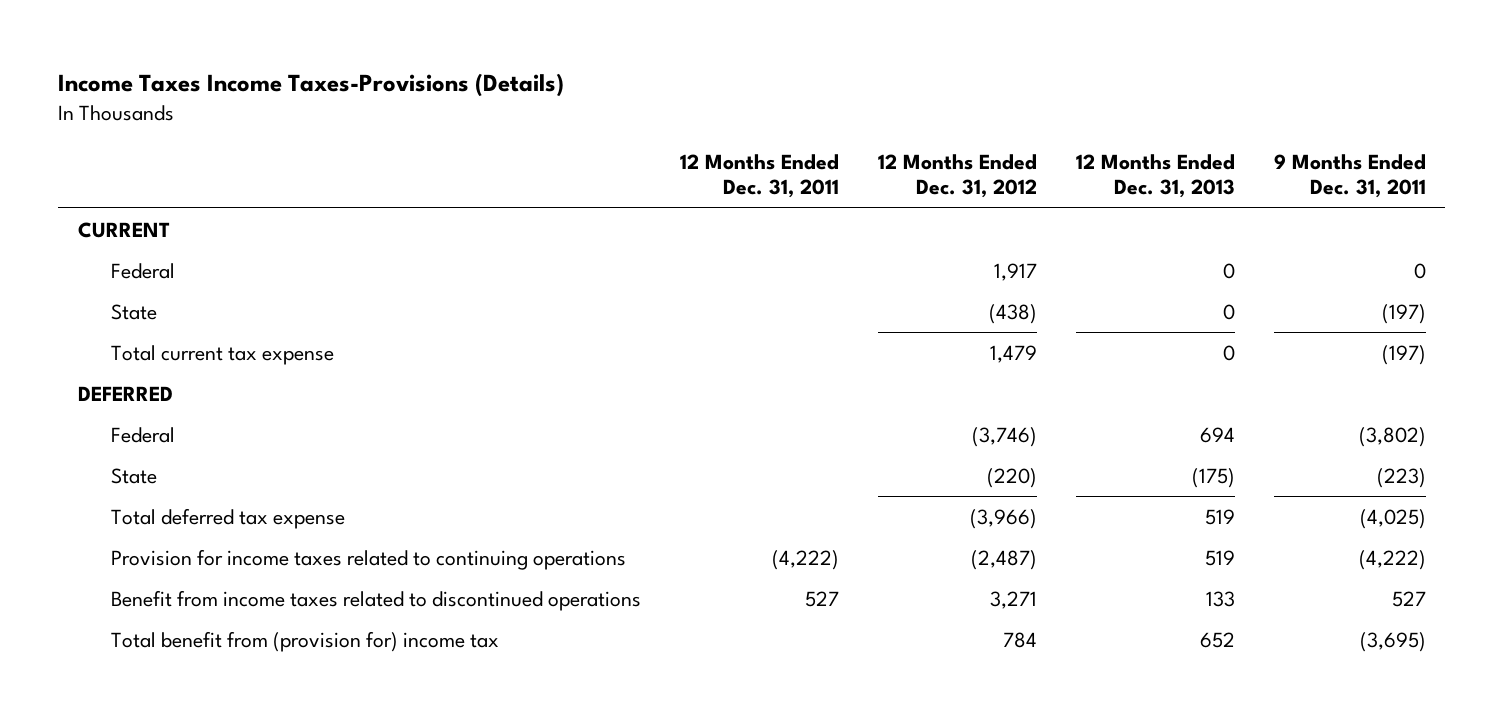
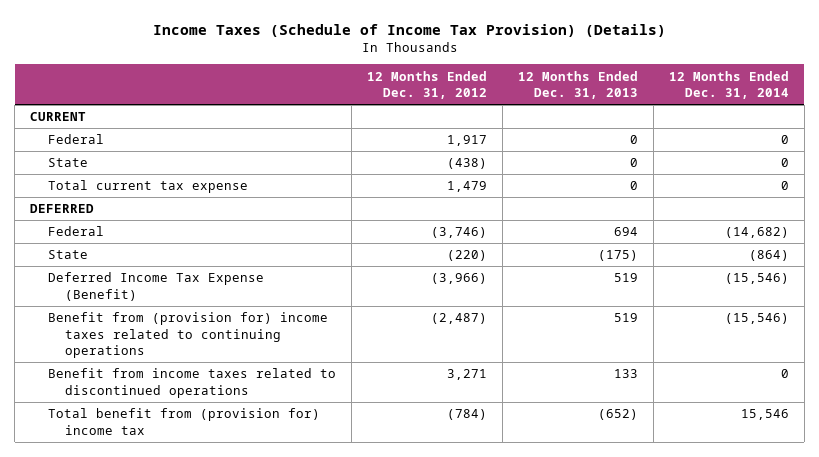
- Income Taxes Income Taxes-Provisions (Details)
+ Income Taxes (Schedule of Income Tax Provision) (Details)
- | 12 Months Ended Dec. 31, 2011 | 12 Months Ended Dec. 31, 2012 | 12 Months Ended Dec. 31, 2013 | 9 Months Ended Dec. 31, 2011
+ | 12 Months Ended Dec. 31, 2012 | 12 Months Ended Dec. 31, 2013 | 12 Months Ended Dec. 31, 2014
- Total deferred tax expense | | (3,966) | 519 | (4,025)
- Provision for income taxes related to continuing operations | (4,222) | (2,487) | 519 | (4,222)
+ Deferred Income Tax Expense (Benefit) | (3,966) | 519 | (15,546)
+ Benefit from (provision for) income taxes related to continuing operations | (2,487) | 519 | (15,546)
- Total benefit from (provision for) income tax | | 784 | 652 | (3,695)
+ Total benefit from (provision for) income tax | (784) | (652) | 15,546

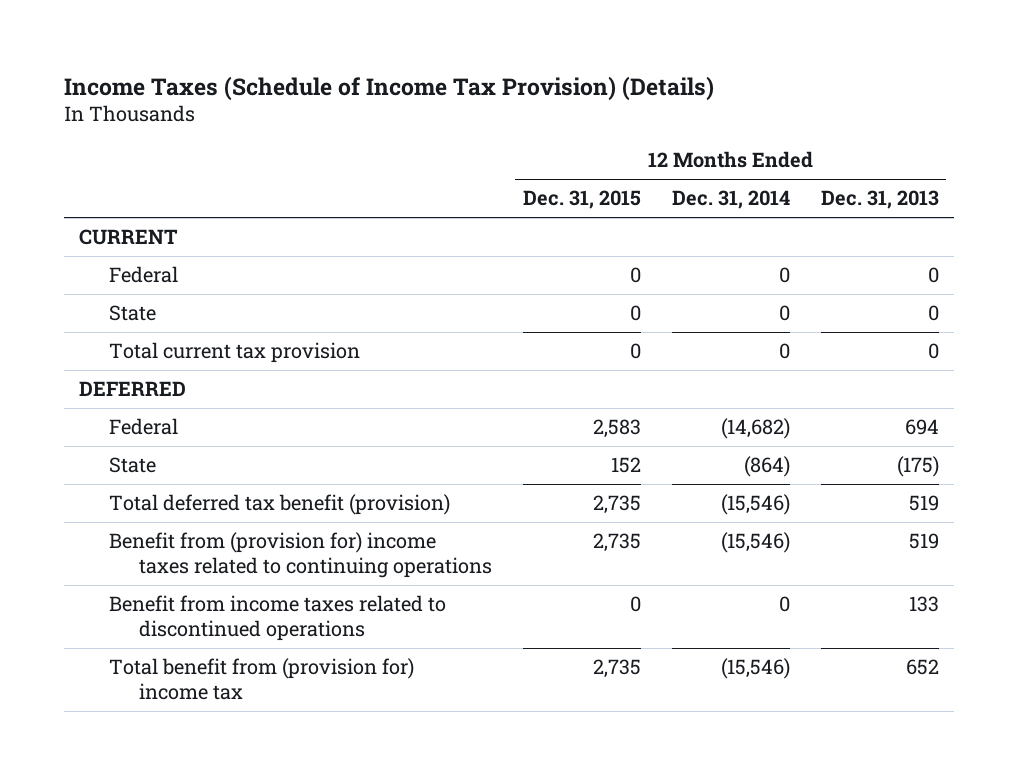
- | 12 Months Ended Dec. 31, 2012 | 12 Months Ended Dec. 31, 2013 | 12 Months Ended Dec. 31, 2014
+ | 12 Months Ended Dec. 31, 2015 | 12 Months Ended Dec. 31, 2014 | 12 Months Ended Dec. 31, 2013
- Total current tax expense | 1,479 | 0 | 0
+ Total current tax provision | 0 | 0 | 0
- Deferred Income Tax Expense (Benefit) | (3,966) | 519 | (15,546)
+ Total deferred tax benefit (provision) | 2,735 | (15,546) | 519
- Total benefit from (provision for) income tax | (784) | (652) | 15,546
+ Total benefit from (provision for) income tax | 2,735 | (15,546) | 652

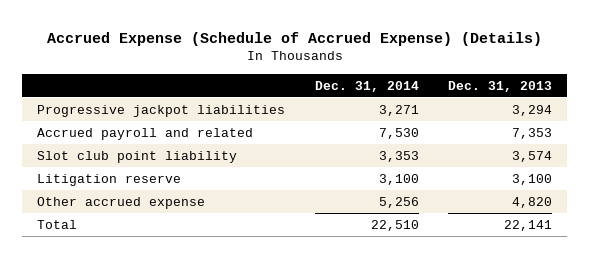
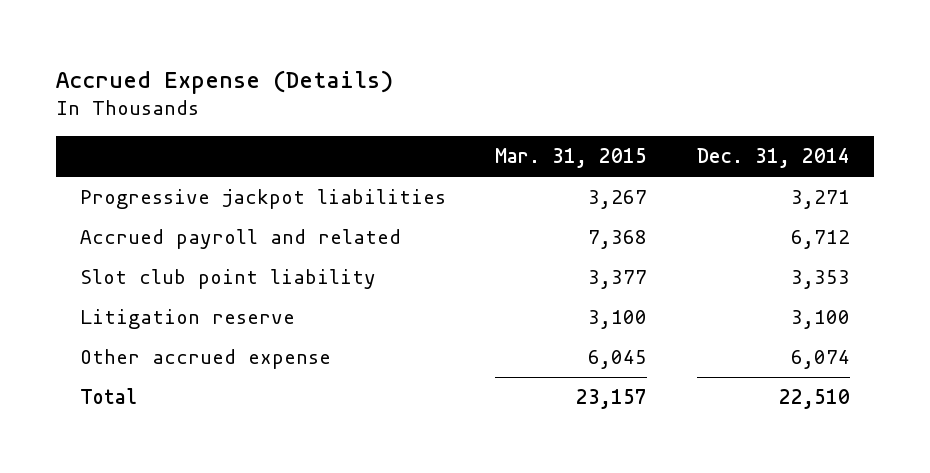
- Accrued Expense (Schedule of Accrued Expense) (Details)
+ Accrued Expense (Details)
- | Dec. 31, 2014 | Dec. 31, 2013
+ | Mar. 31, 2015 | Dec. 31, 2014
- Accrued payroll and related | 7,530 | 7,353
+ Accrued payroll and related | 7,368 | 6,712
- Other accrued expense | 5,256 | 4,820
+ Other accrued expense | 6,045 | 6,074

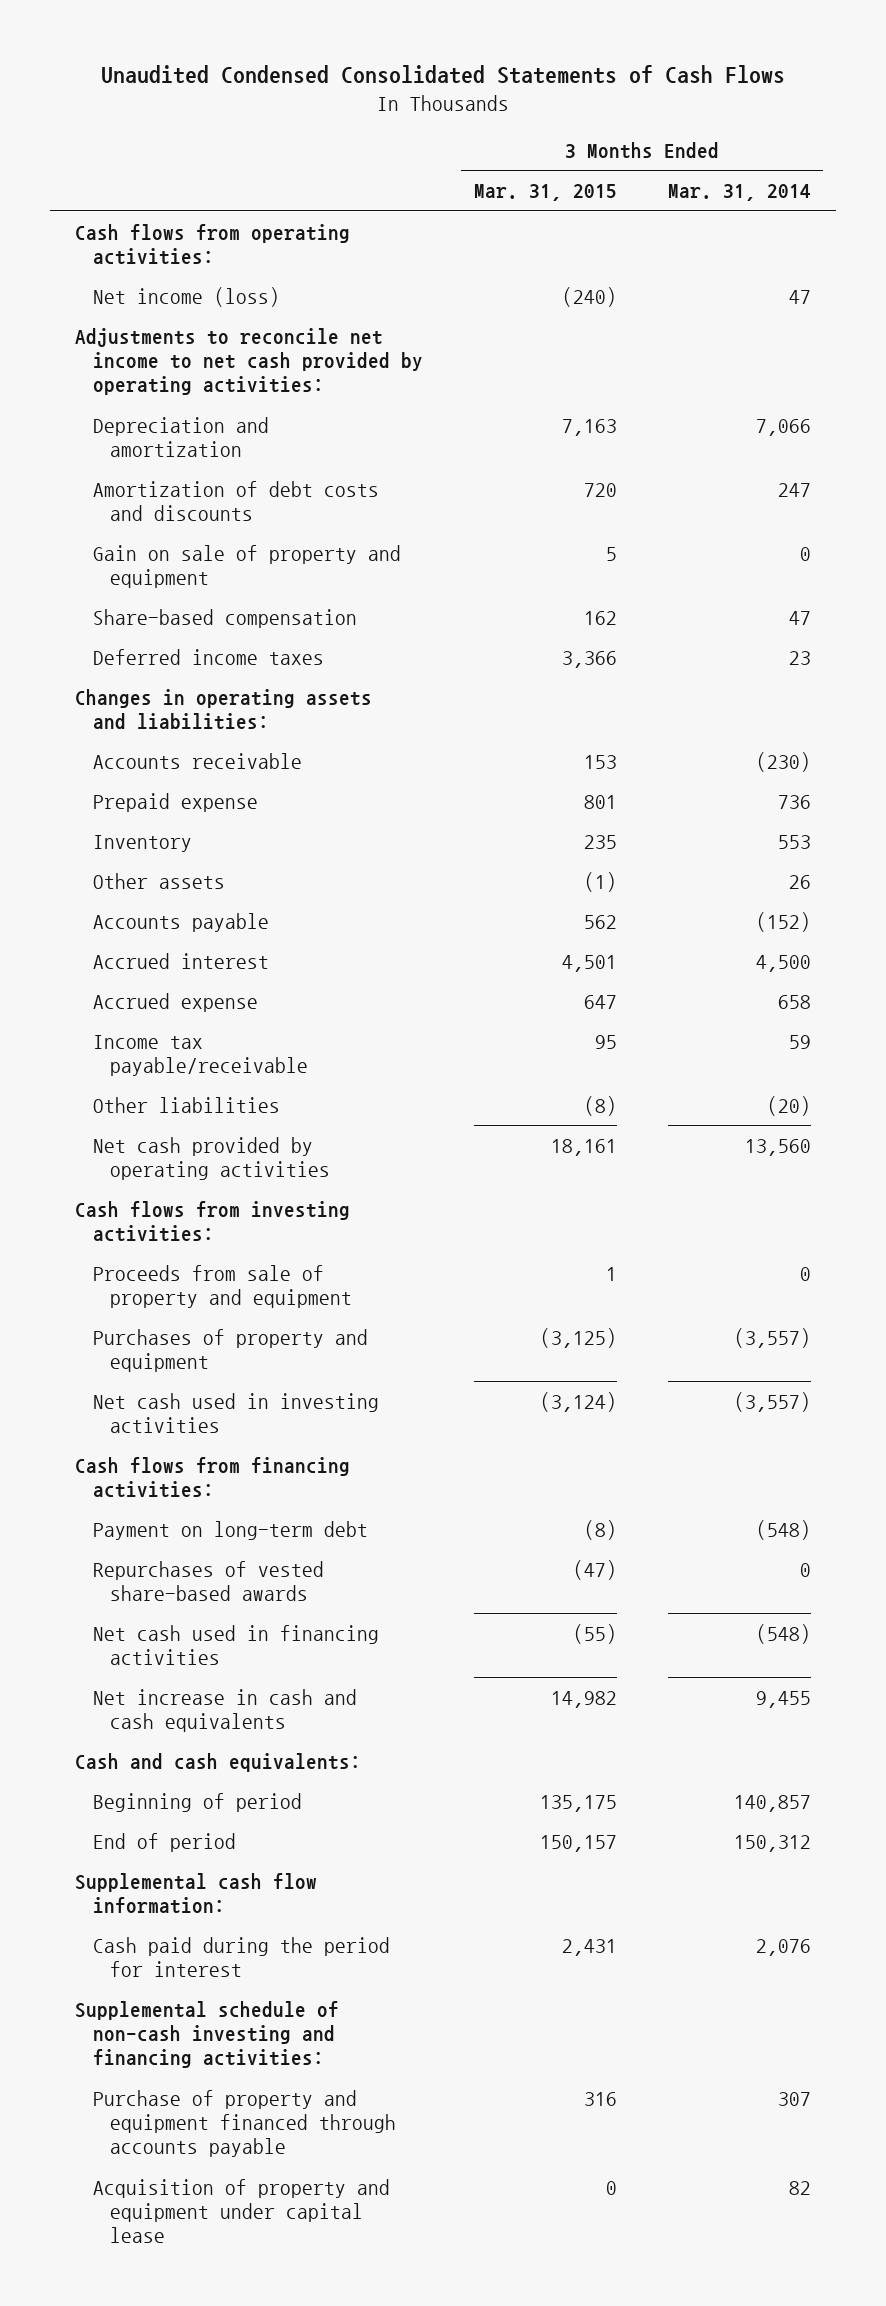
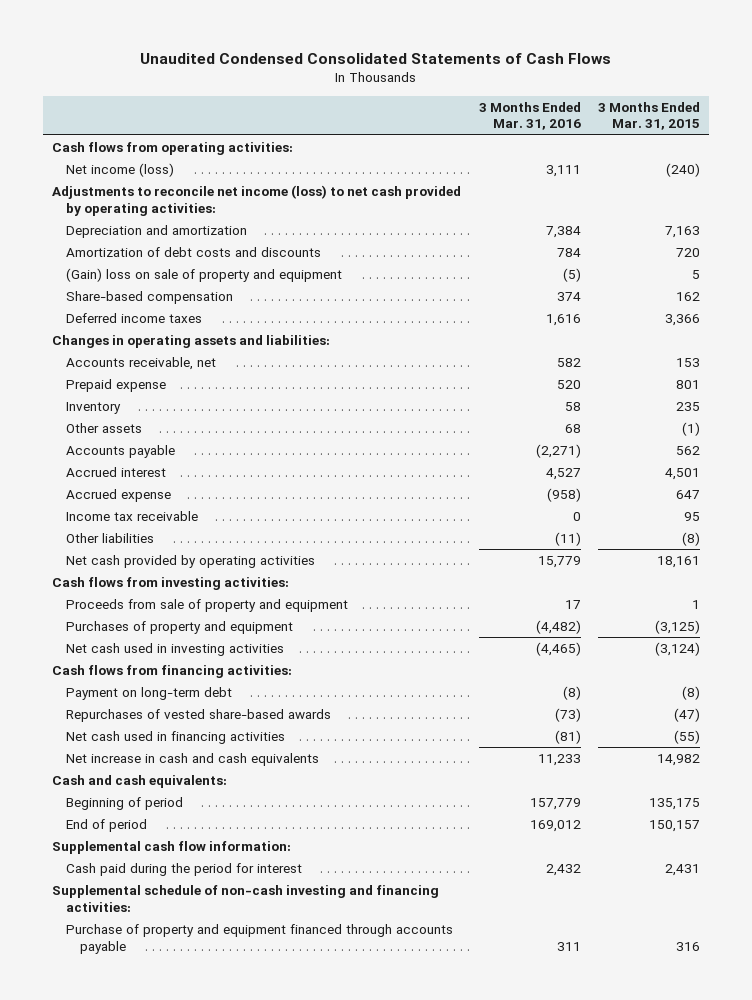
- | 3 Months Ended Mar. 31, 2015 | 3 Months Ended Mar. 31, 2014
+ | 3 Months Ended Mar. 31, 2016 | 3 Months Ended Mar. 31, 2015
- Adjustments to reconcile net income to net cash provided by operating activities:
+ Adjustments to reconcile net income (loss) to net cash provided by operating activities:
- Gain on sale of property and equipment | 5 | 0
+ (Gain) loss on sale of property and equipment | (5) | 5
- Accounts receivable | 153 | (230)
+ Accounts receivable, net | 582 | 153
- Income tax payable/receivable | 95 | 59
+ Income tax receivable | 0 | 95
- Acquisition of property and equipment under capital lease | 0 | 82

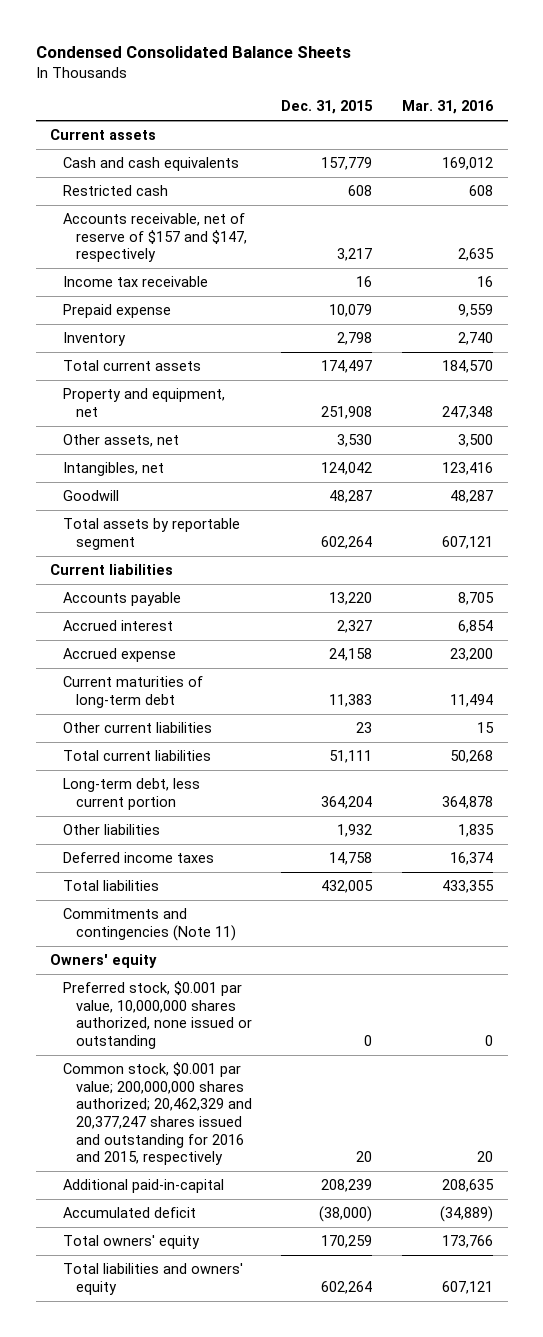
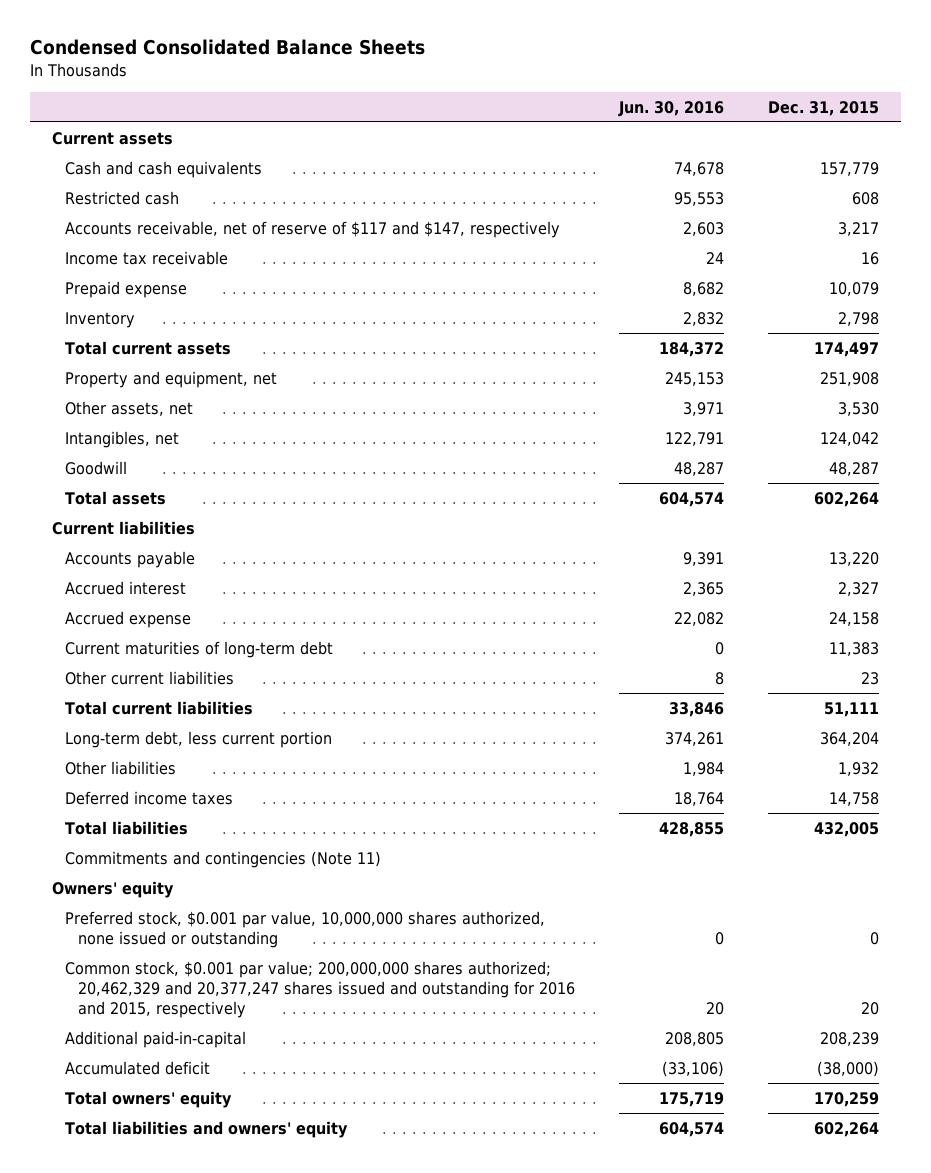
- | Dec. 31, 2015 | Mar. 31, 2016
+ | Jun. 30, 2016 | Dec. 31, 2015
- Accounts receivable, net of reserve of $157 and $147, respectively | 3,217 | 2,635
+ Accounts receivable, net of reserve of $117 and $147, respectively | 2,603 | 3,217
- Total assets by reportable segment | 602,264 | 607,121
+ Total assets | 604,574 | 602,264

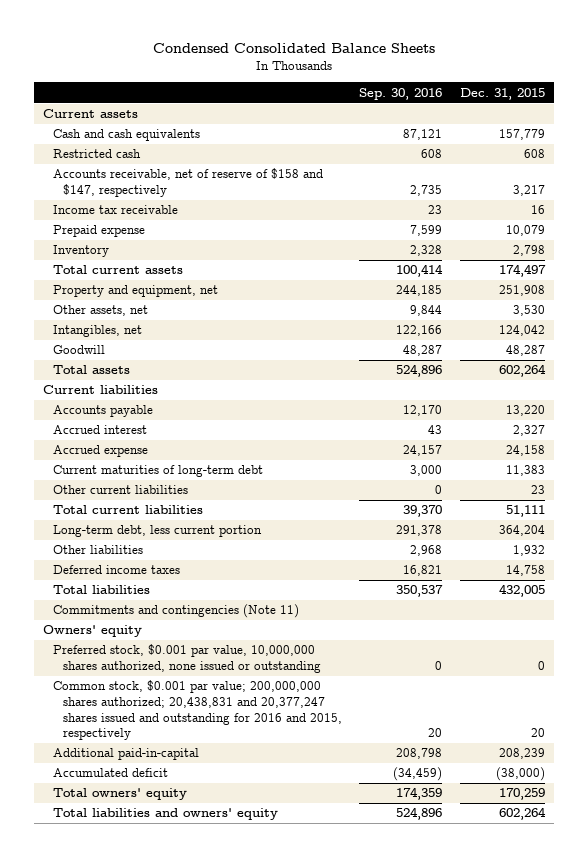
- | Jun. 30, 2016 | Dec. 31, 2015
+ | Sep. 30, 2016 | Dec. 31, 2015
- Accounts receivable, net of reserve of $117 and $147, respectively | 2,603 | 3,217
+ Accounts receivable, net of reserve of $158 and $147, respectively | 2,735 | 3,217
- Common stock, $0.001 par value; 200,000,000 shares authorized; 20,462,329 and 20,377,247 shares issued and outstanding for 2016 and 2015, respectively | 20 | 20
+ Common stock, $0.001 par value; 200,000,000 shares authorized; 20,438,831 and 20,377,247 shares issued and outstanding for 2016 and 2015, respectively | 20 | 20

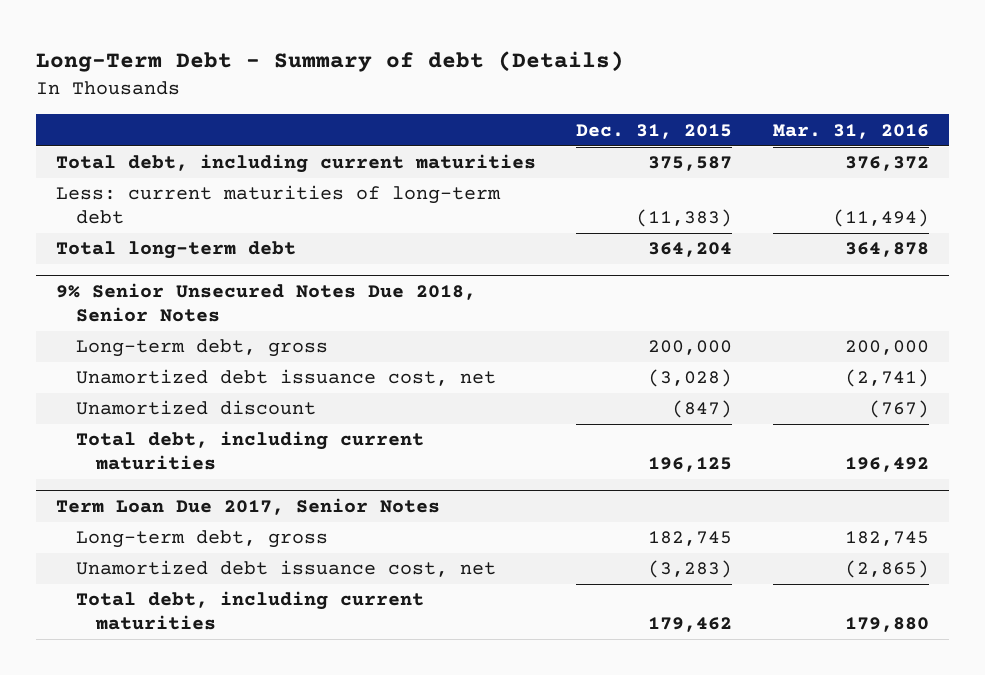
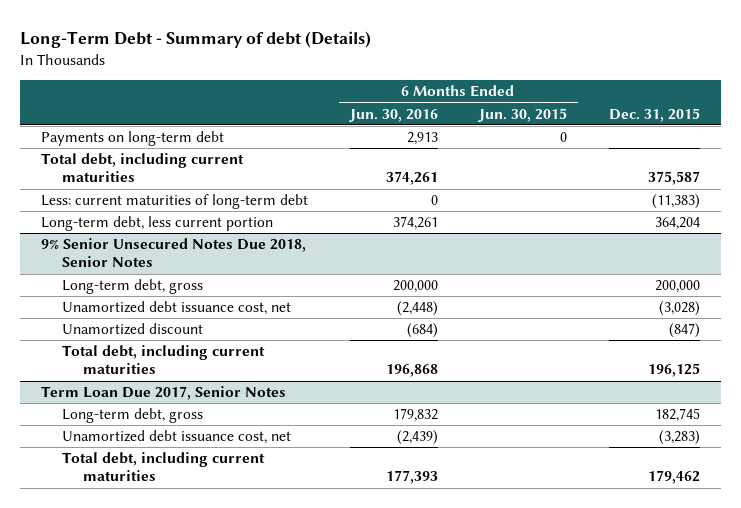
- | Dec. 31, 2015 | Mar. 31, 2016
+ | 6 Months Ended Jun. 30, 2016 | 6 Months Ended Jun. 30, 2015 | Dec. 31, 2015
+ Payments on long-term debt | 2,913 | 0 |
- Total long-term debt | 364,204 | 364,878
+ Long-term debt, less current portion | 374,261 | | 364,204

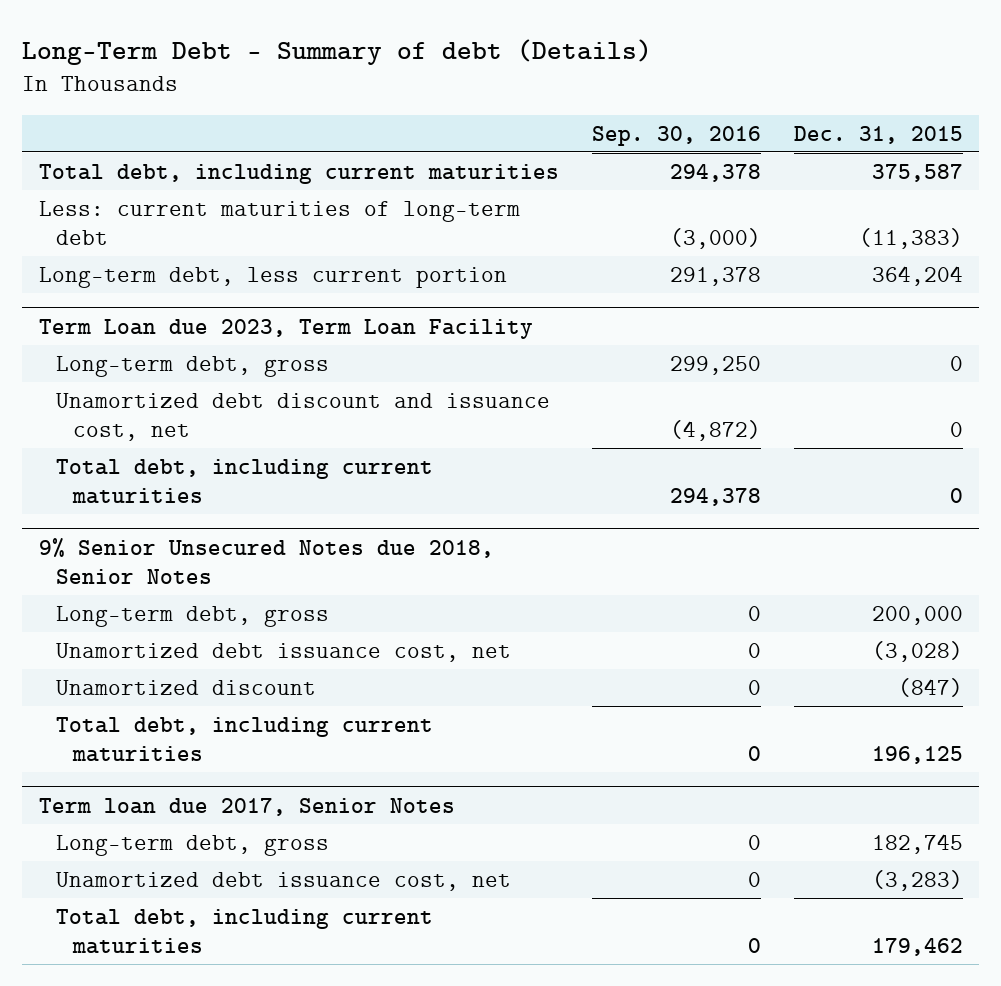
- | 6 Months Ended Jun. 30, 2016 | 6 Months Ended Jun. 30, 2015 | Dec. 31, 2015
+ | Sep. 30, 2016 | Dec. 31, 2015
- Payments on long-term debt | 2,913 | 0 |
- 9% Senior Unsecured Notes Due 2018, Senior Notes
+ Term Loan due 2023, Term Loan Facility
+ Long-term debt, gross | 299,250 | 0
+ Unamortized debt discount and issuance cost, net | (4,872) | 0
+ Total debt, including current maturities | 294,378 | 0
+ 9% Senior Unsecured Notes due 2018, Senior Notes
- Term Loan Due 2017, Senior Notes
+ Term loan due 2017, Senior Notes

